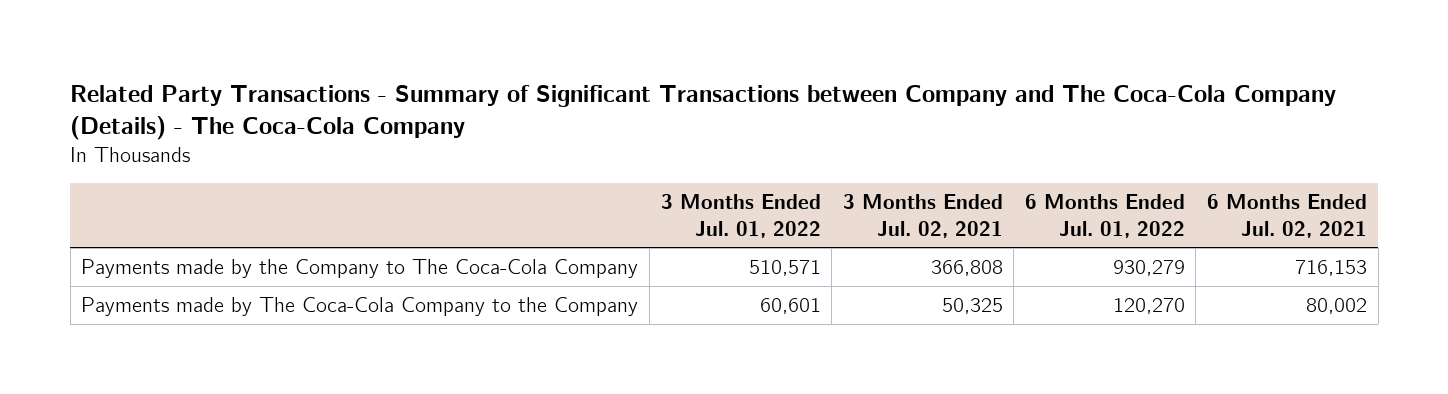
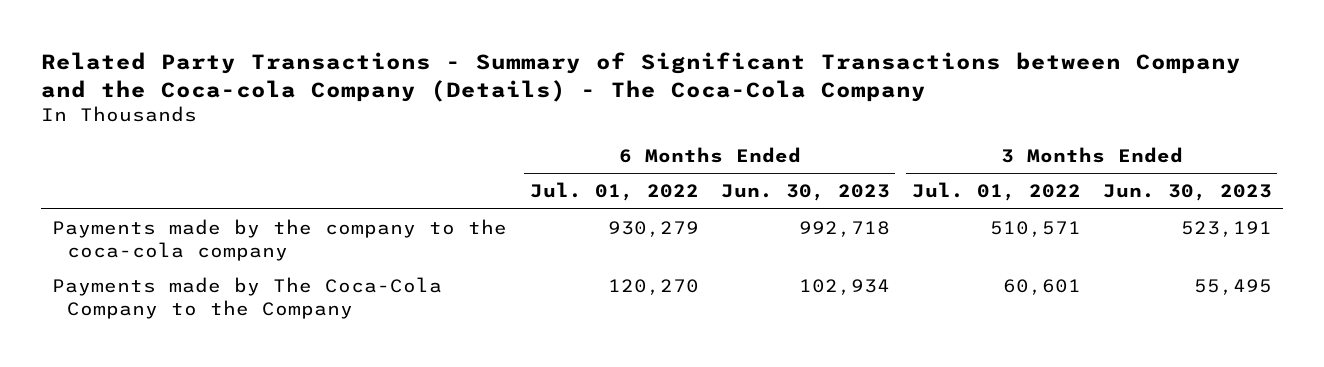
- Related Party Transactions - Summary of Significant Transactions between Company and The Coca-Cola Company (Details) - The Coca-Cola Company
+ Related Party Transactions - Summary of Significant Transactions between Company and the Coca-cola Company (Details) - The Coca-Cola Company
- | 3 Months Ended Jul. 01, 2022 | 3 Months Ended Jul. 02, 2021 | 6 Months Ended Jul. 01, 2022 | 6 Months Ended Jul. 02, 2021
+ | 6 Months Ended Jul. 01, 2022 | 6 Months Ended Jun. 30, 2023 | 3 Months Ended Jul. 01, 2022 | 3 Months Ended Jun. 30, 2023
- Payments made by the Company to The Coca-Cola Company | 510,571 | 366,808 | 930,279 | 716,153
+ Payments made by the company to the coca-cola company | 930,279 | 992,718 | 510,571 | 523,191

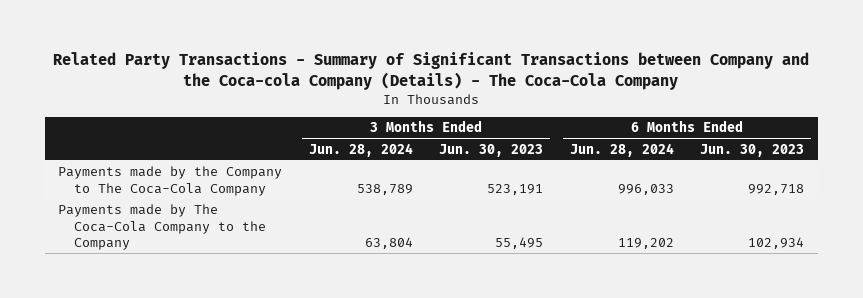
- | 6 Months Ended Jul. 01, 2022 | 6 Months Ended Jun. 30, 2023 | 3 Months Ended Jul. 01, 2022 | 3 Months Ended Jun. 30, 2023
+ | 3 Months Ended Jun. 28, 2024 | 3 Months Ended Jun. 30, 2023 | 6 Months Ended Jun. 28, 2024 | 6 Months Ended Jun. 30, 2023
- Payments made by the company to the coca-cola company | 930,279 | 992,718 | 510,571 | 523,191
+ Payments made by the Company to The Coca-Cola Company | 538,789 | 523,191 | 996,033 | 992,718

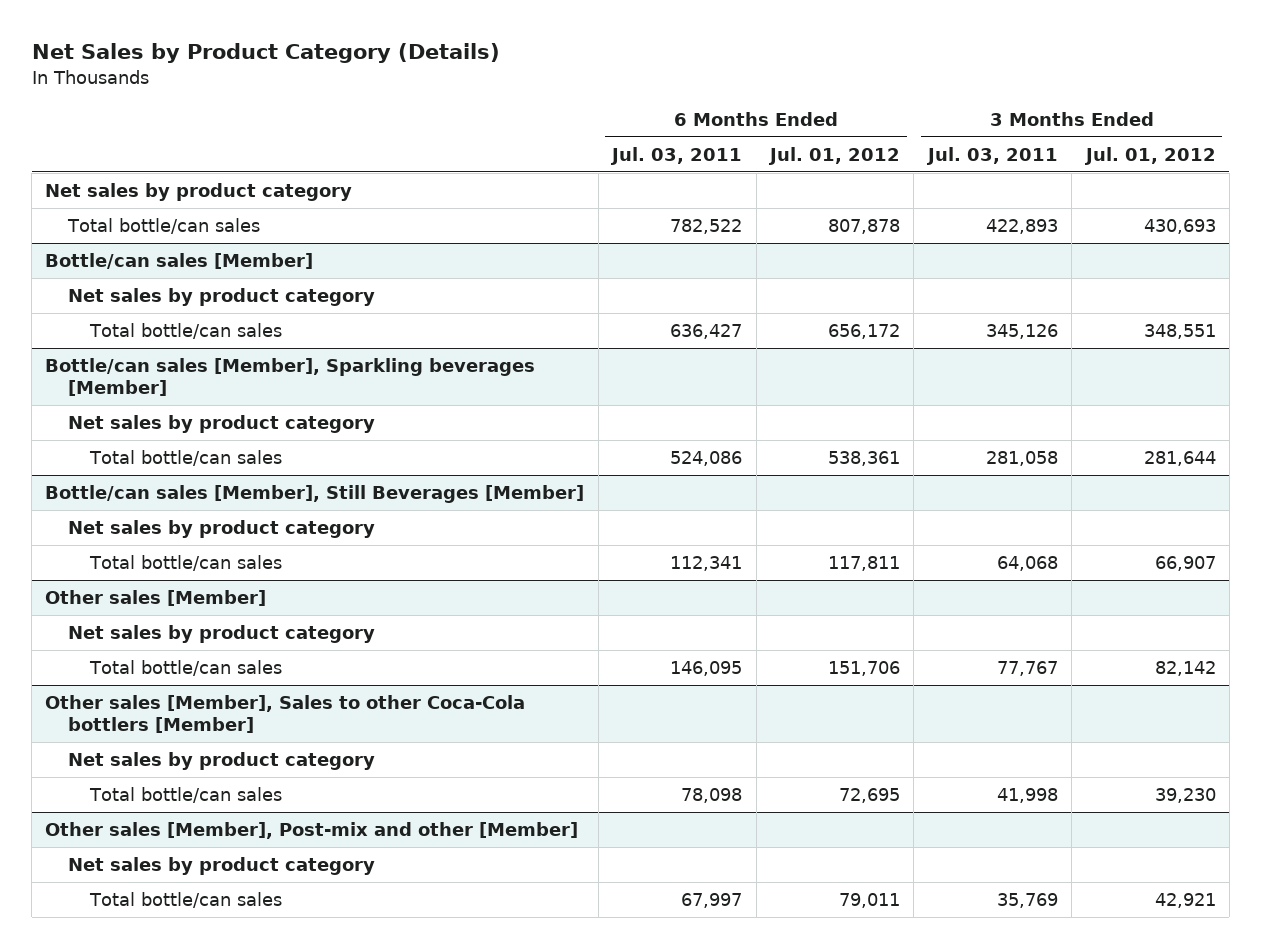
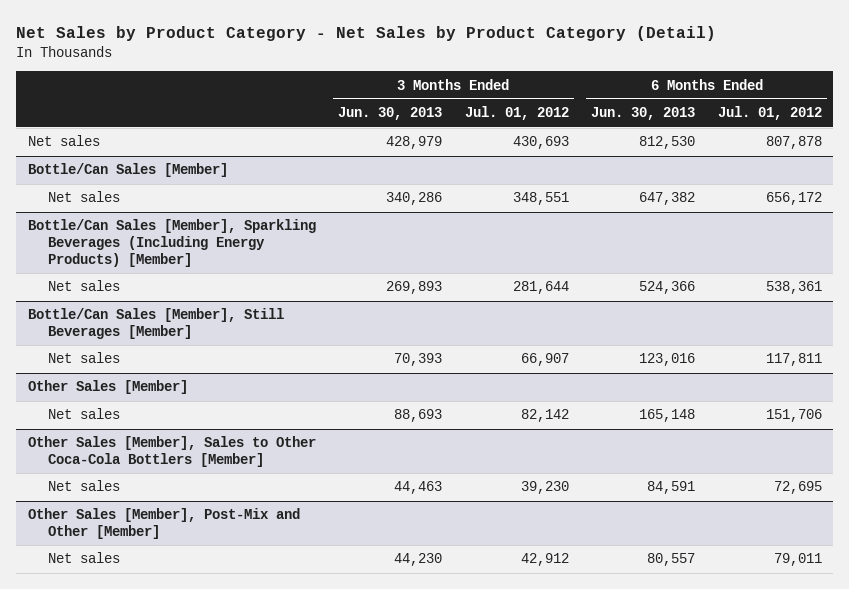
- Net Sales by Product Category (Details)
+ Net Sales by Product Category - Net Sales by Product Category (Detail)
- | 6 Months Ended Jul. 03, 2011 | 6 Months Ended Jul. 01, 2012 | 3 Months Ended Jul. 03, 2011 | 3 Months Ended Jul. 01, 2012
+ | 3 Months Ended Jun. 30, 2013 | 3 Months Ended Jul. 01, 2012 | 6 Months Ended Jun. 30, 2013 | 6 Months Ended Jul. 01, 2012
- Net sales by product category
- Total bottle/can sales | 782,522 | 807,878 | 422,893 | 430,693
- Bottle/can sales [Member]
- Net sales by product category
- Total bottle/can sales | 636,427 | 656,172 | 345,126 | 348,551
- Bottle/can sales [Member], Sparkling beverages [Member]
- Net sales by product category
- Total bottle/can sales | 524,086 | 538,361 | 281,058 | 281,644
- Bottle/can sales [Member], Still Beverages [Member]
- Net sales by product category
- Total bottle/can sales | 112,341 | 117,811 | 64,068 | 66,907
- Other sales [Member]
- Net sales by product category
- Total bottle/can sales | 146,095 | 151,706 | 77,767 | 82,142
- Other sales [Member], Sales to other Coca-Cola bottlers [Member]
- Net sales by product category
- Total bottle/can sales | 78,098 | 72,695 | 41,998 | 39,230
- Other sales [Member], Post-mix and other [Member]
- Net sales by product category
- Total bottle/can sales | 67,997 | 79,011 | 35,769 | 42,921
+ Net sales | 428,979 | 430,693 | 812,530 | 807,878
+ Bottle/Can Sales [Member]
+ Net sales | 340,286 | 348,551 | 647,382 | 656,172
+ Bottle/Can Sales [Member], Sparkling Beverages (Including Energy Products) [Member]
+ Net sales | 269,893 | 281,644 | 524,366 | 538,361
+ Bottle/Can Sales [Member], Still Beverages [Member]
+ Net sales | 70,393 | 66,907 | 123,016 | 117,811
+ Other Sales [Member]
+ Net sales | 88,693 | 82,142 | 165,148 | 151,706
+ Other Sales [Member], Sales to Other Coca-Cola Bottlers [Member]
+ Net sales | 44,463 | 39,230 | 84,591 | 72,695
+ Other Sales [Member], Post-Mix and Other [Member]
+ Net sales | 44,230 | 42,912 | 80,557 | 79,011

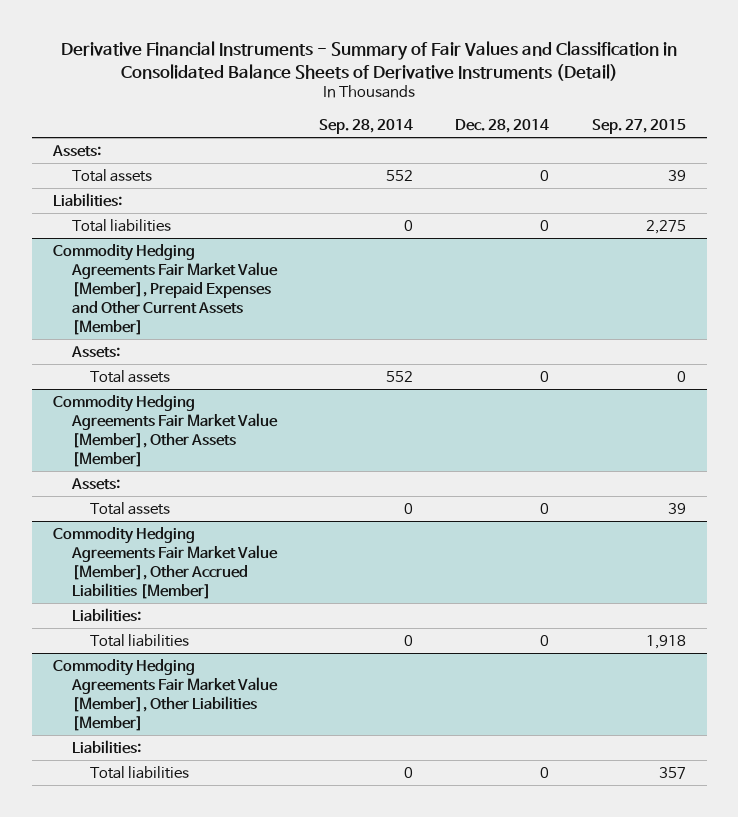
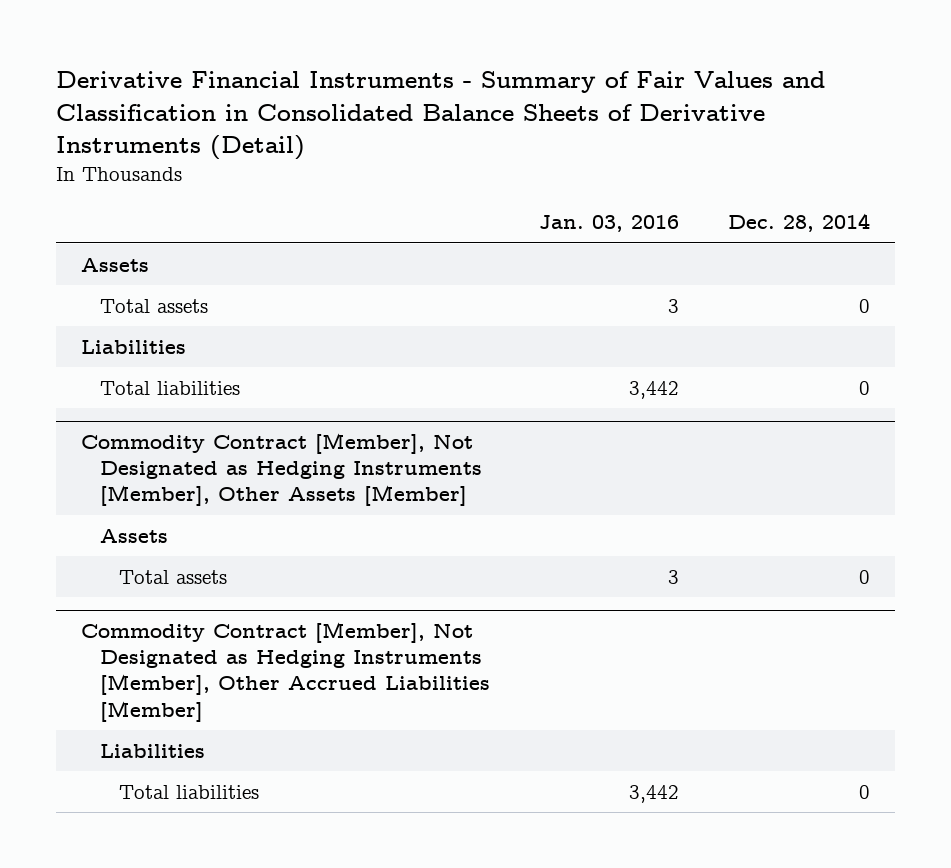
- | Sep. 28, 2014 | Dec. 28, 2014 | Sep. 27, 2015
+ | Jan. 03, 2016 | Dec. 28, 2014
- Assets:
+ Assets
- Liabilities:
+ Liabilities
- Commodity Hedging Agreements Fair Market Value [Member], Prepaid Expenses and Other Current Assets [Member]
- Assets:
- Total assets | 552 | 0 | 0
- Commodity Hedging Agreements Fair Market Value [Member], Other Assets [Member]
- Assets:
+ Commodity Contract [Member], Not Designated as Hedging Instruments [Member], Other Assets [Member]
+ Assets
- Commodity Hedging Agreements Fair Market Value [Member], Other Accrued Liabilities [Member]
- Liabilities:
- Total liabilities | 0 | 0 | 1,918
- Commodity Hedging Agreements Fair Market Value [Member], Other Liabilities [Member]
- Liabilities:
+ Commodity Contract [Member], Not Designated as Hedging Instruments [Member], Other Accrued Liabilities [Member]
+ Liabilities

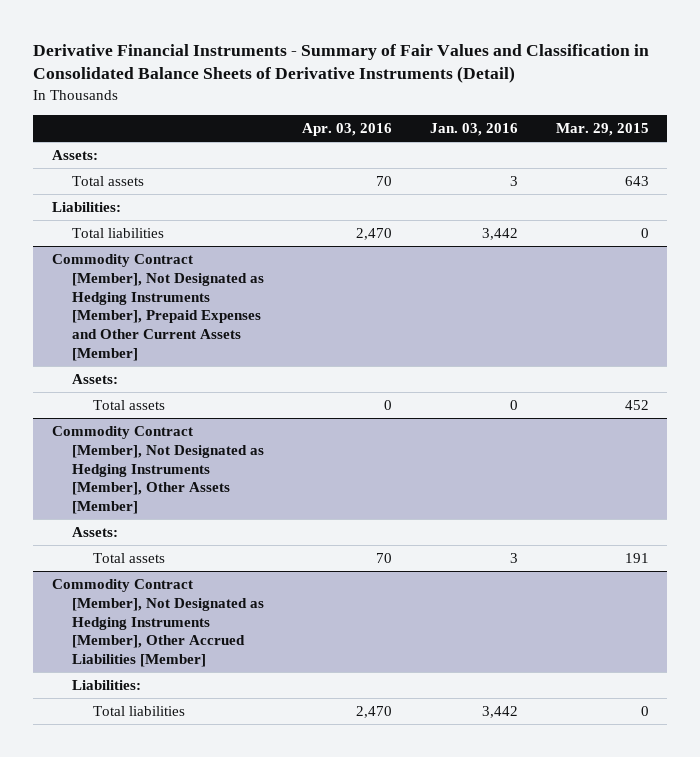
- | Jan. 03, 2016 | Dec. 28, 2014
+ | Apr. 03, 2016 | Jan. 03, 2016 | Mar. 29, 2015
- Assets
+ Assets:
- Liabilities
+ Liabilities:
+ Commodity Contract [Member], Not Designated as Hedging Instruments [Member], Prepaid Expenses and Other Current Assets [Member]
+ Assets:
+ Total assets | 0 | 0 | 452
@ Commodity Contract [Member], Not Designated as Hedging Instruments [Member], Other Assets [Member]
- Assets
+ Assets:
@ Commodity Contract [Member], Not Designated as Hedging Instruments [Member], Other Accrued Liabilities [Member]
- Liabilities
+ Liabilities:

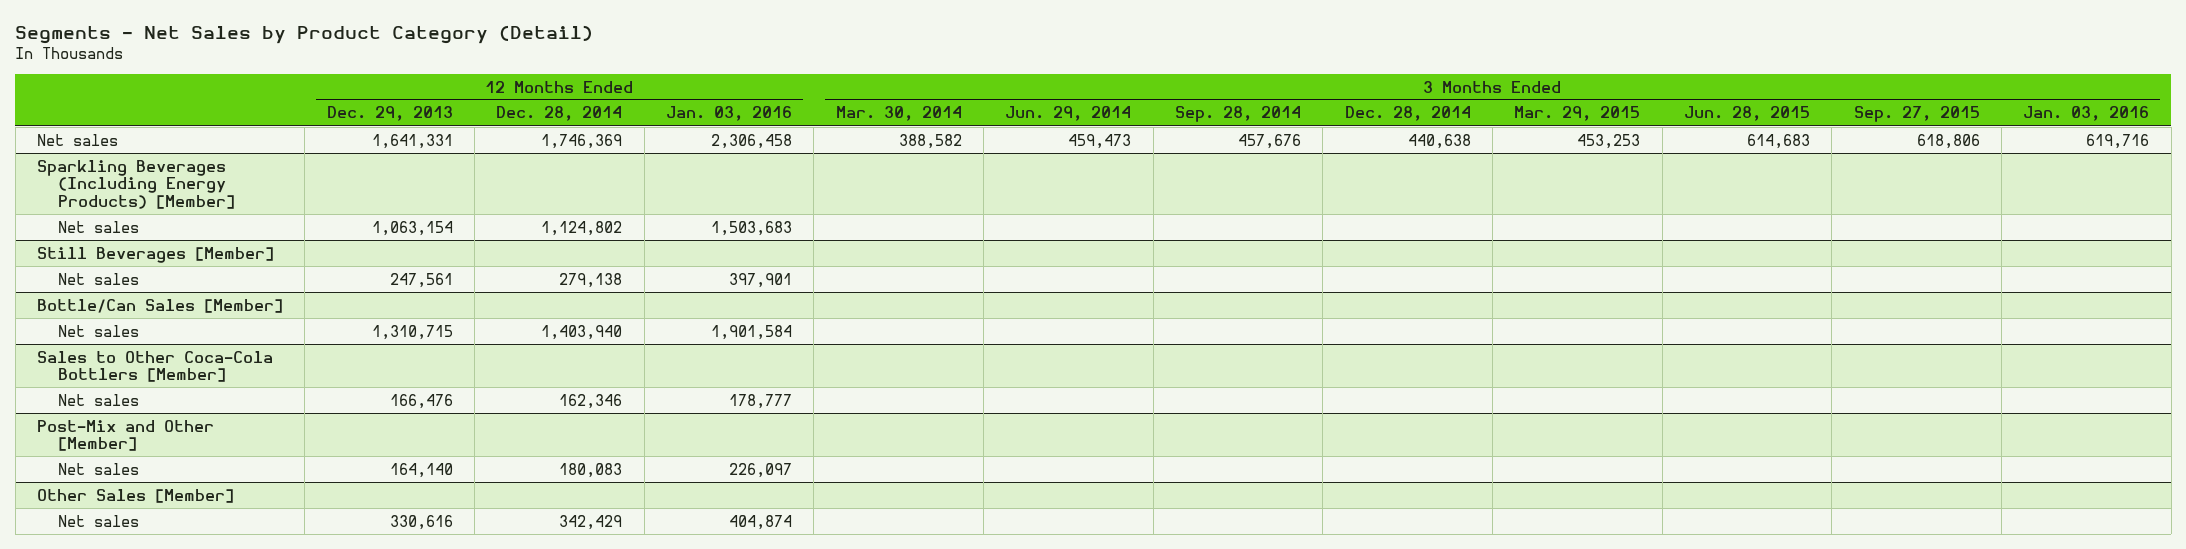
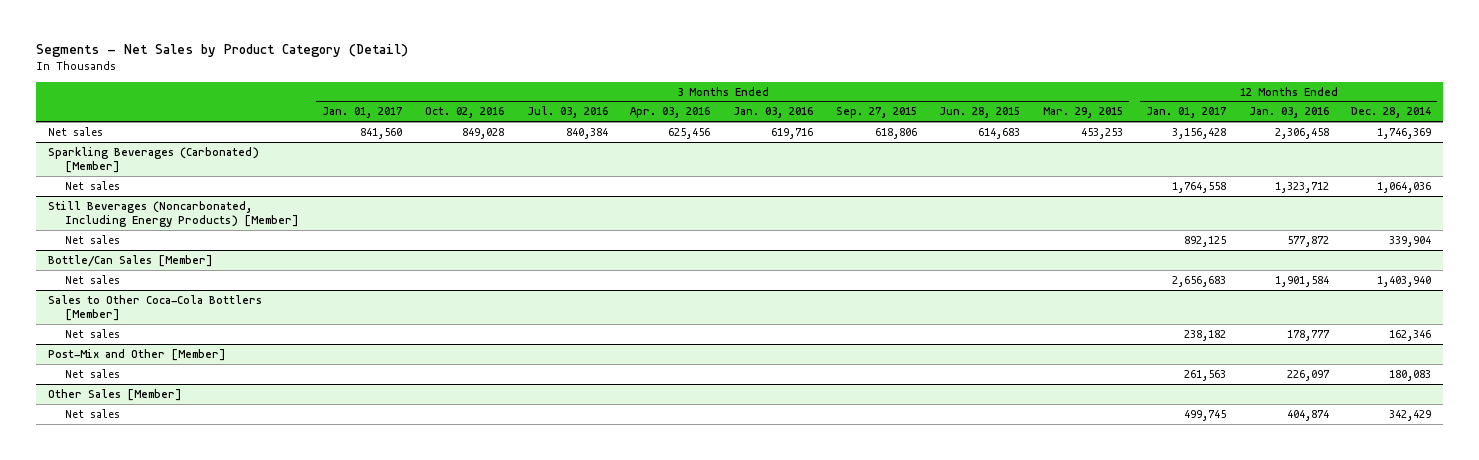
- | 12 Months Ended Dec. 29, 2013 | 12 Months Ended Dec. 28, 2014 | 12 Months Ended Jan. 03, 2016 | 3 Months Ended Mar. 30, 2014 | 3 Months Ended Jun. 29, 2014 | 3 Months Ended Sep. 28, 2014 | 3 Months Ended Dec. 28, 2014 | 3 Months Ended Mar. 29, 2015 | 3 Months Ended Jun. 28, 2015 | 3 Months Ended Sep. 27, 2015 | 3 Months Ended Jan. 03, 2016
+ | 3 Months Ended Jan. 01, 2017 | 3 Months Ended Oct. 02, 2016 | 3 Months Ended Jul. 03, 2016 | 3 Months Ended Apr. 03, 2016 | 3 Months Ended Jan. 03, 2016 | 3 Months Ended Sep. 27, 2015 | 3 Months Ended Jun. 28, 2015 | 3 Months Ended Mar. 29, 2015 | 12 Months Ended Jan. 01, 2017 | 12 Months Ended Jan. 03, 2016 | 12 Months Ended Dec. 28, 2014
- Sparkling Beverages (Including Energy Products) [Member]
- Net sales | 1,063,154 | 1,124,802 | 1,503,683 | | | | | | | |
- Still Beverages [Member]
- Net sales | 247,561 | 279,138 | 397,901 | | | | | | | |
+ Sparkling Beverages (Carbonated) [Member]
+ Net sales | | | | | | | | | 1,764,558 | 1,323,712 | 1,064,036
+ Still Beverages (Noncarbonated, Including Energy Products) [Member]
+ Net sales | | | | | | | | | 892,125 | 577,872 | 339,904

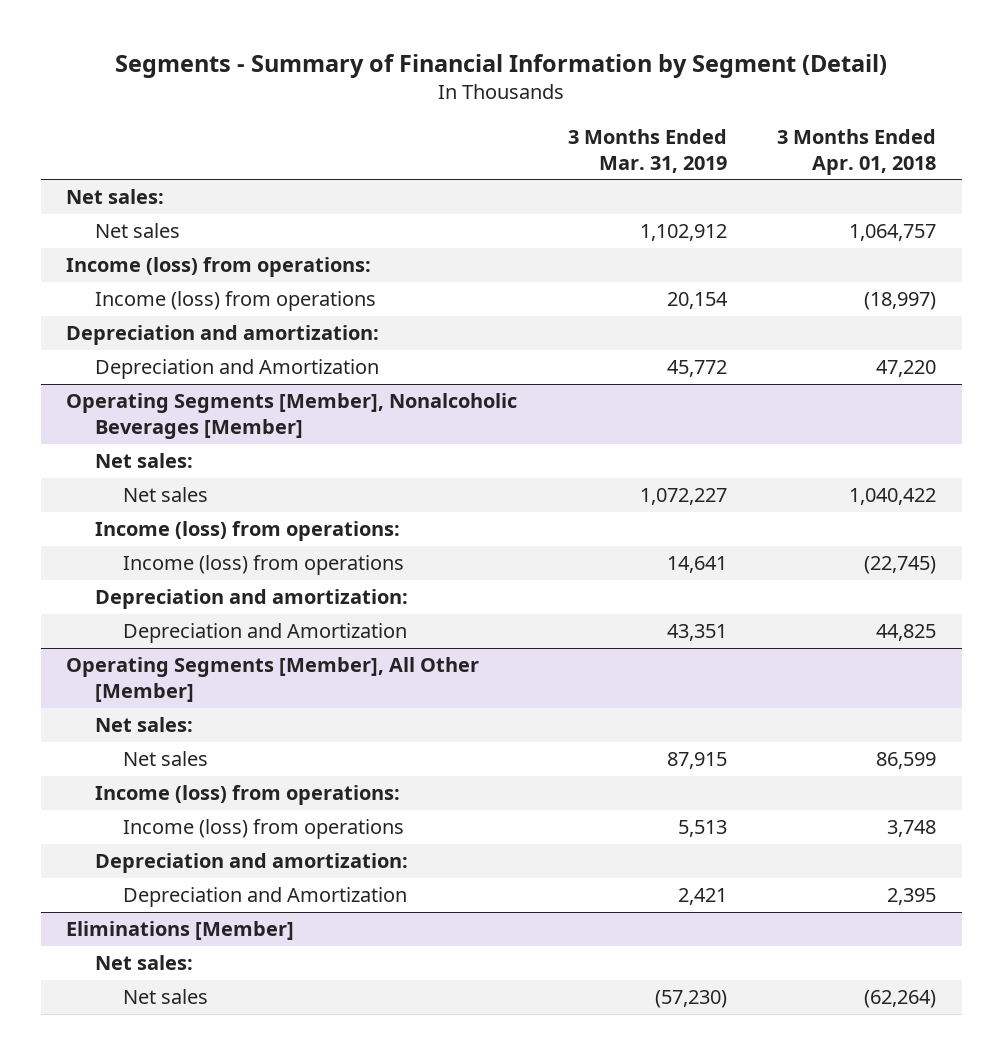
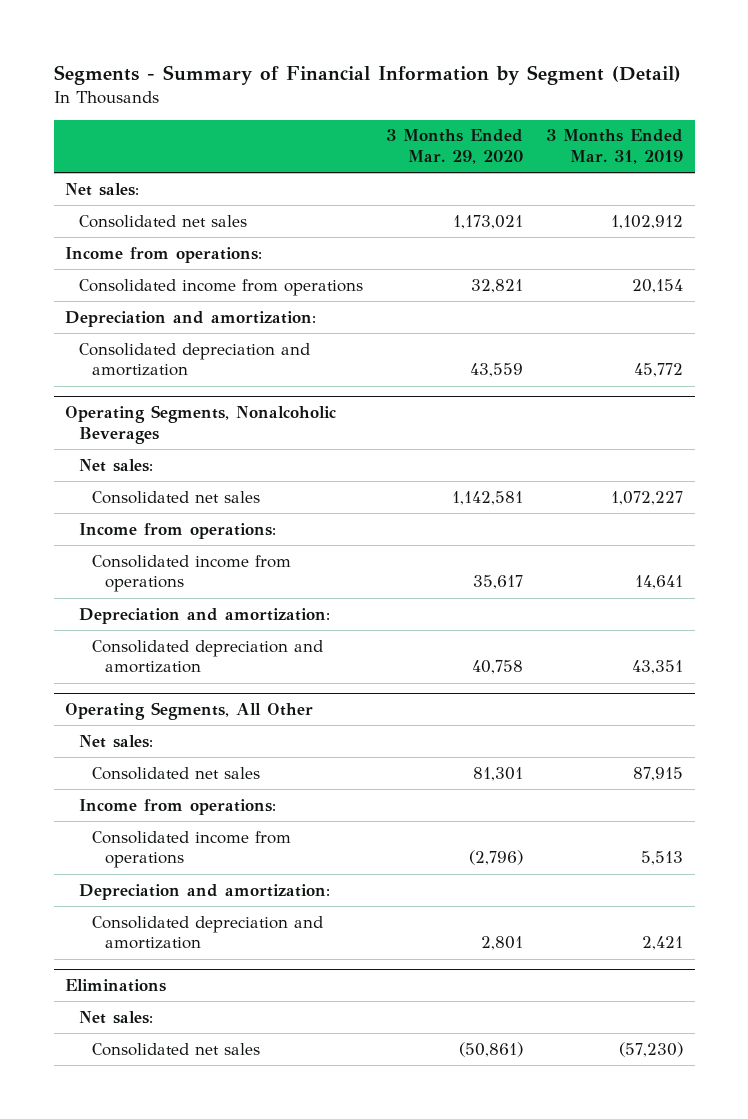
- | 3 Months Ended Mar. 31, 2019 | 3 Months Ended Apr. 01, 2018
+ | 3 Months Ended Mar. 29, 2020 | 3 Months Ended Mar. 31, 2019
- Net sales | 1,102,912 | 1,064,757
- Income (loss) from operations:
- Income (loss) from operations | 20,154 | (18,997)
+ Consolidated net sales | 1,173,021 | 1,102,912
+ Income from operations:
+ Consolidated income from operations | 32,821 | 20,154
- Depreciation and Amortization | 45,772 | 47,220
- Operating Segments [Member], Nonalcoholic Beverages [Member]
+ Consolidated depreciation and amortization | 43,559 | 45,772
+ Operating Segments, Nonalcoholic Beverages
- Net sales | 1,072,227 | 1,040,422
- Income (loss) from operations:
- Income (loss) from operations | 14,641 | (22,745)
+ Consolidated net sales | 1,142,581 | 1,072,227
+ Income from operations:
+ Consolidated income from operations | 35,617 | 14,641
- Depreciation and Amortization | 43,351 | 44,825
- Operating Segments [Member], All Other [Member]
+ Consolidated depreciation and amortization | 40,758 | 43,351
+ Operating Segments, All Other
- Net sales | 87,915 | 86,599
- Income (loss) from operations:
- Income (loss) from operations | 5,513 | 3,748
+ Consolidated net sales | 81,301 | 87,915
+ Income from operations:
+ Consolidated income from operations | (2,796) | 5,513
- Depreciation and Amortization | 2,421 | 2,395
- Eliminations [Member]
+ Consolidated depreciation and amortization | 2,801 | 2,421
+ Eliminations
- Net sales | (57,230) | (62,264)
+ Consolidated net sales | (50,861) | (57,230)

